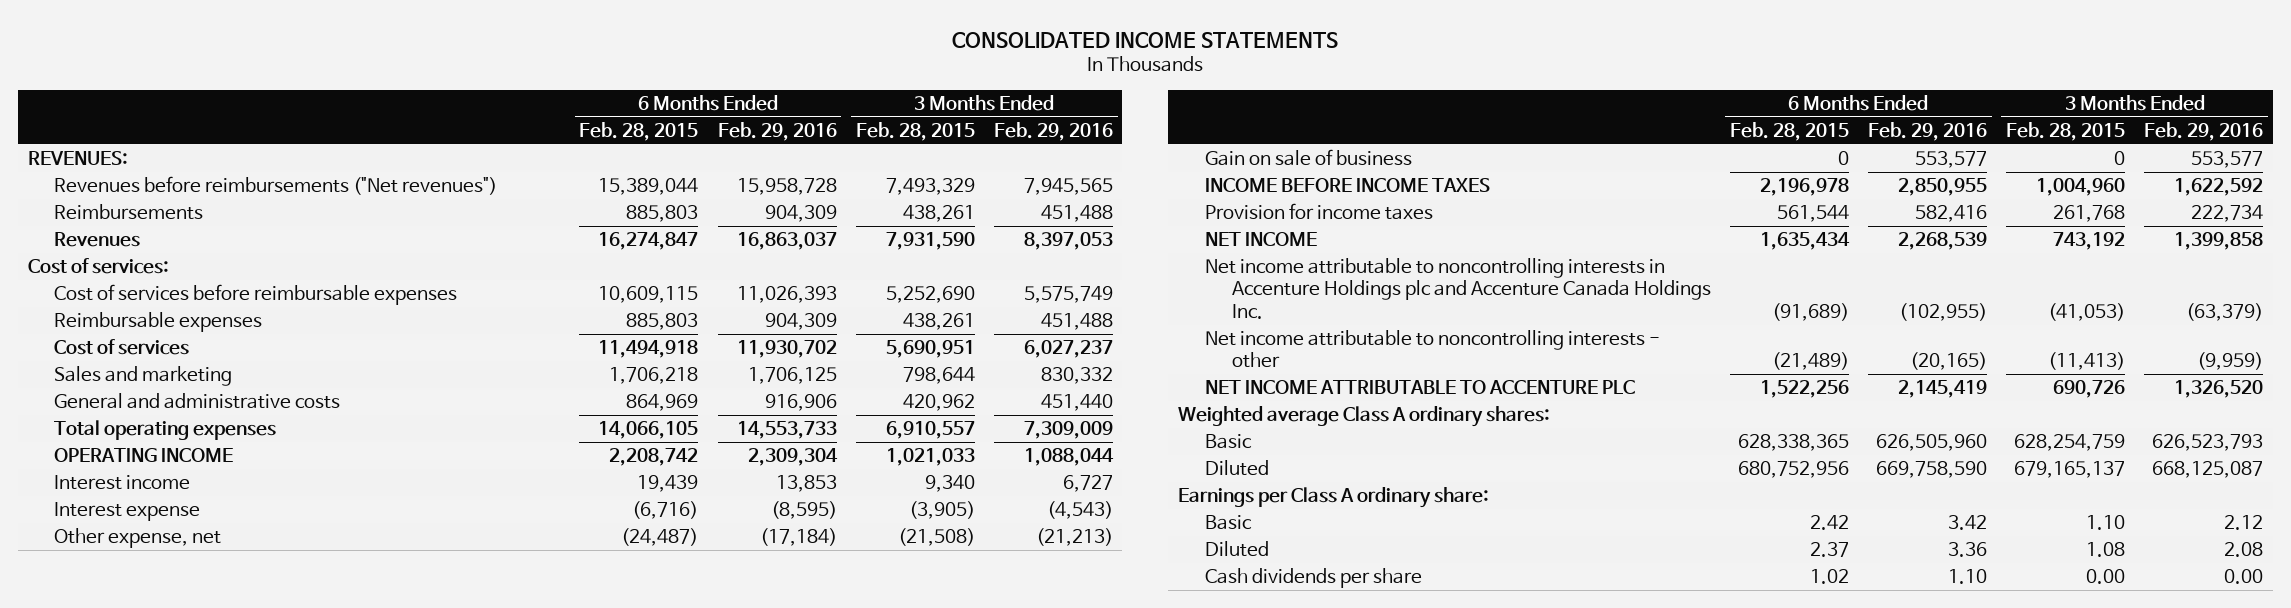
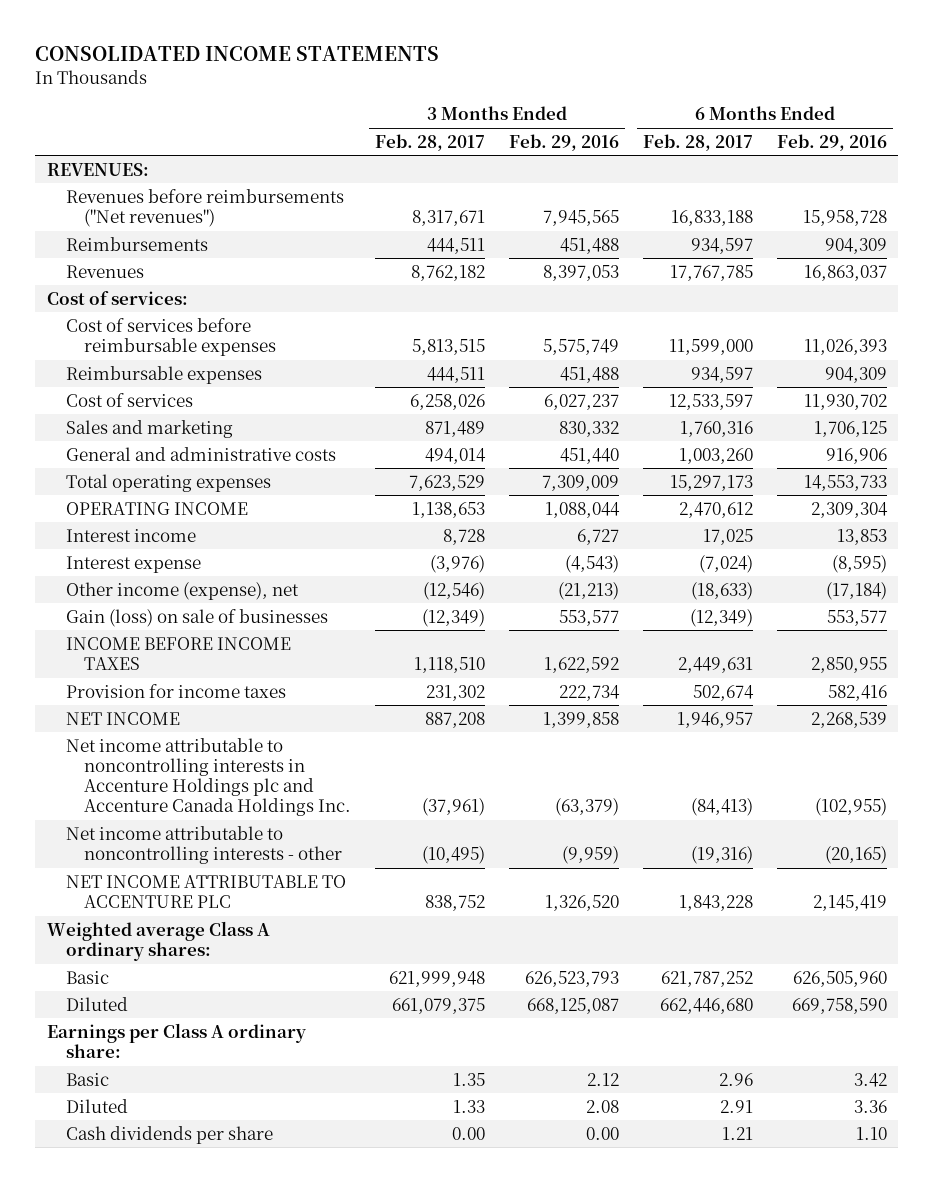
- | 6 Months Ended Feb. 28, 2015 | 6 Months Ended Feb. 29, 2016 | 3 Months Ended Feb. 28, 2015 | 3 Months Ended Feb. 29, 2016
+ | 3 Months Ended Feb. 28, 2017 | 3 Months Ended Feb. 29, 2016 | 6 Months Ended Feb. 28, 2017 | 6 Months Ended Feb. 29, 2016
- Other expense, net | (24,487) | (17,184) | (21,508) | (21,213)
- Gain on sale of business | 0 | 553,577 | 0 | 553,577
+ Other income (expense), net | (12,546) | (21,213) | (18,633) | (17,184)
+ Gain (loss) on sale of businesses | (12,349) | 553,577 | (12,349) | 553,577

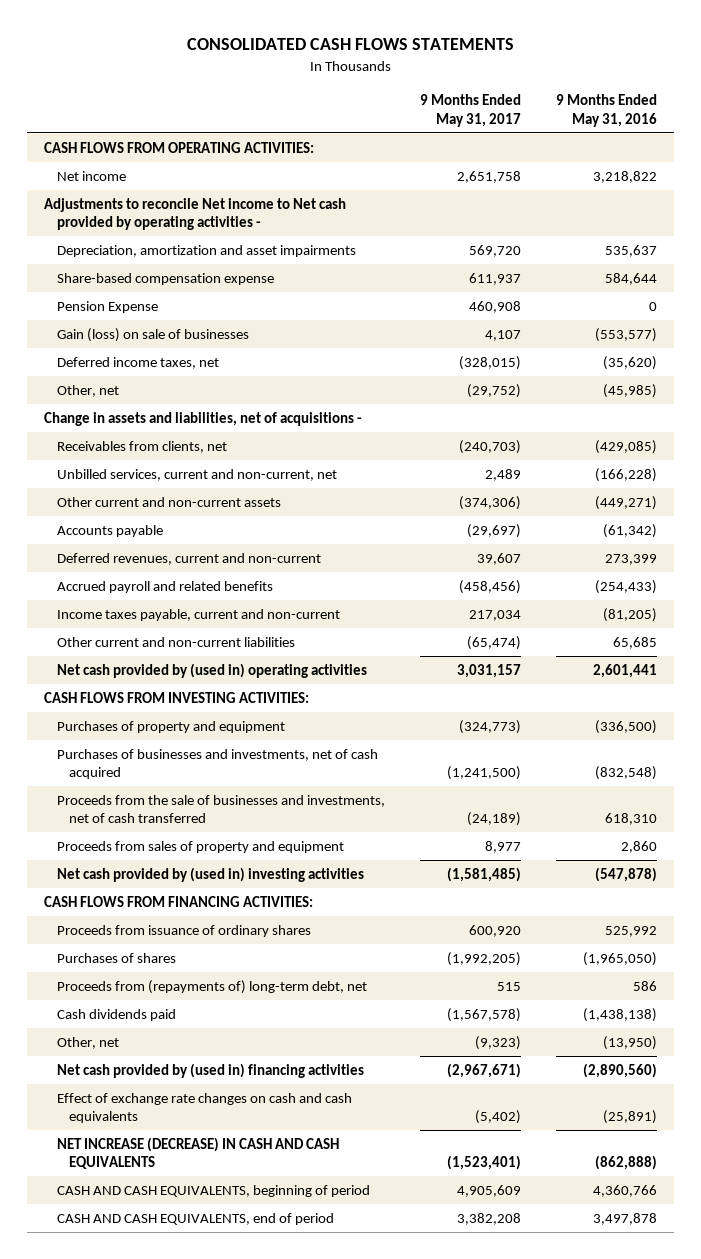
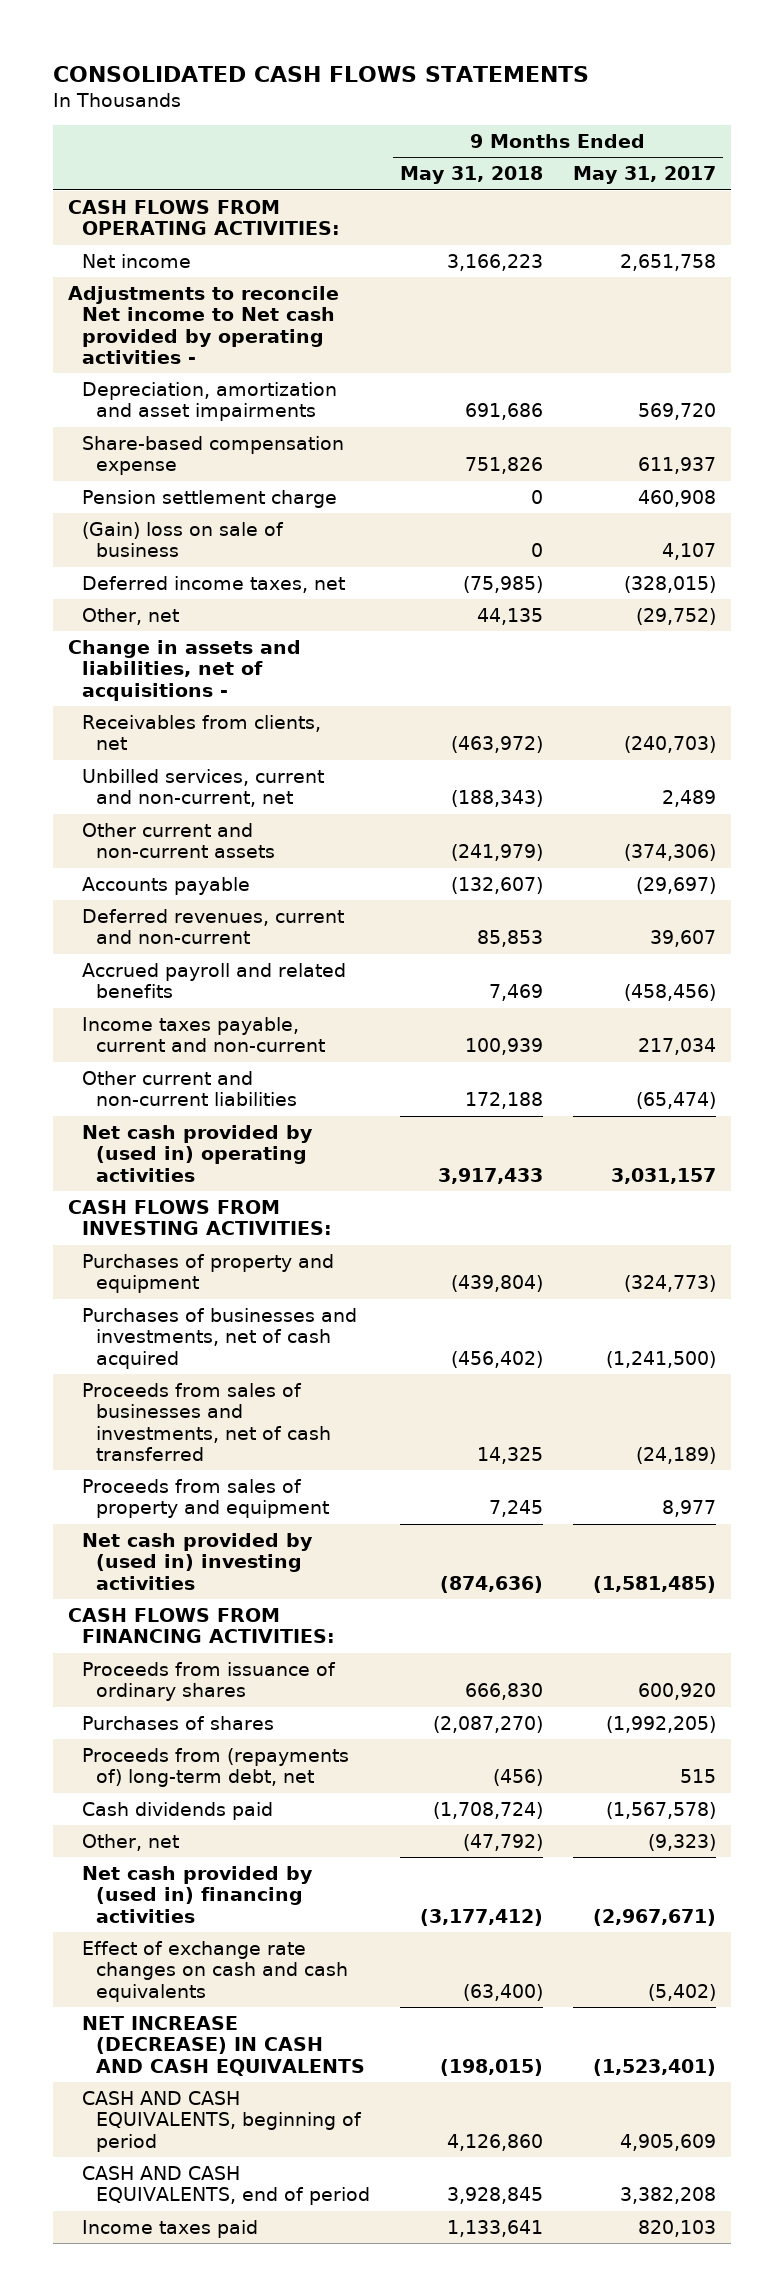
- | 9 Months Ended May 31, 2017 | 9 Months Ended May 31, 2016
+ | 9 Months Ended May 31, 2018 | 9 Months Ended May 31, 2017
- Pension Expense | 460,908 | 0
- Gain (loss) on sale of businesses | 4,107 | (553,577)
+ Pension settlement charge | 0 | 460,908
+ (Gain) loss on sale of business | 0 | 4,107
- Proceeds from the sale of businesses and investments, net of cash transferred | (24,189) | 618,310
+ Proceeds from sales of businesses and investments, net of cash transferred | 14,325 | (24,189)
+ Income taxes paid | 1,133,641 | 820,103

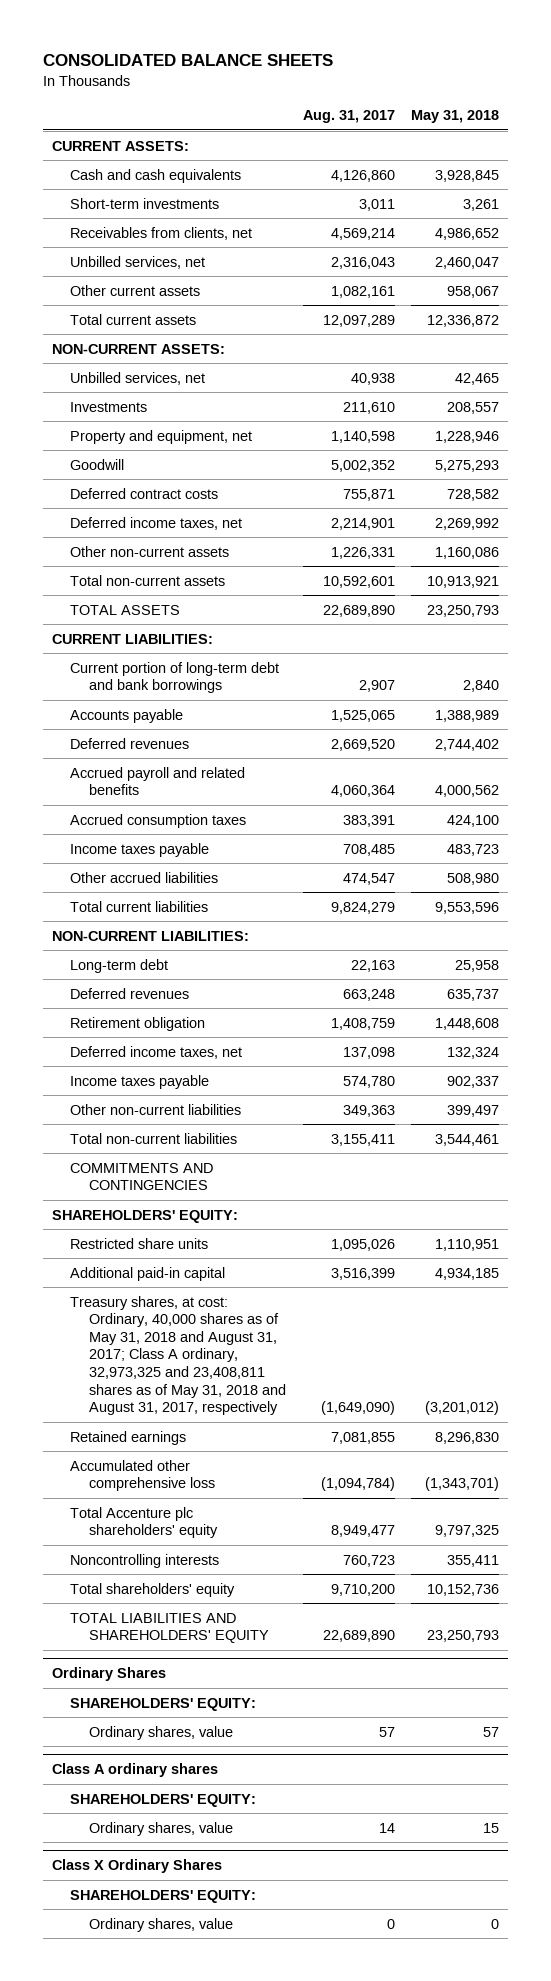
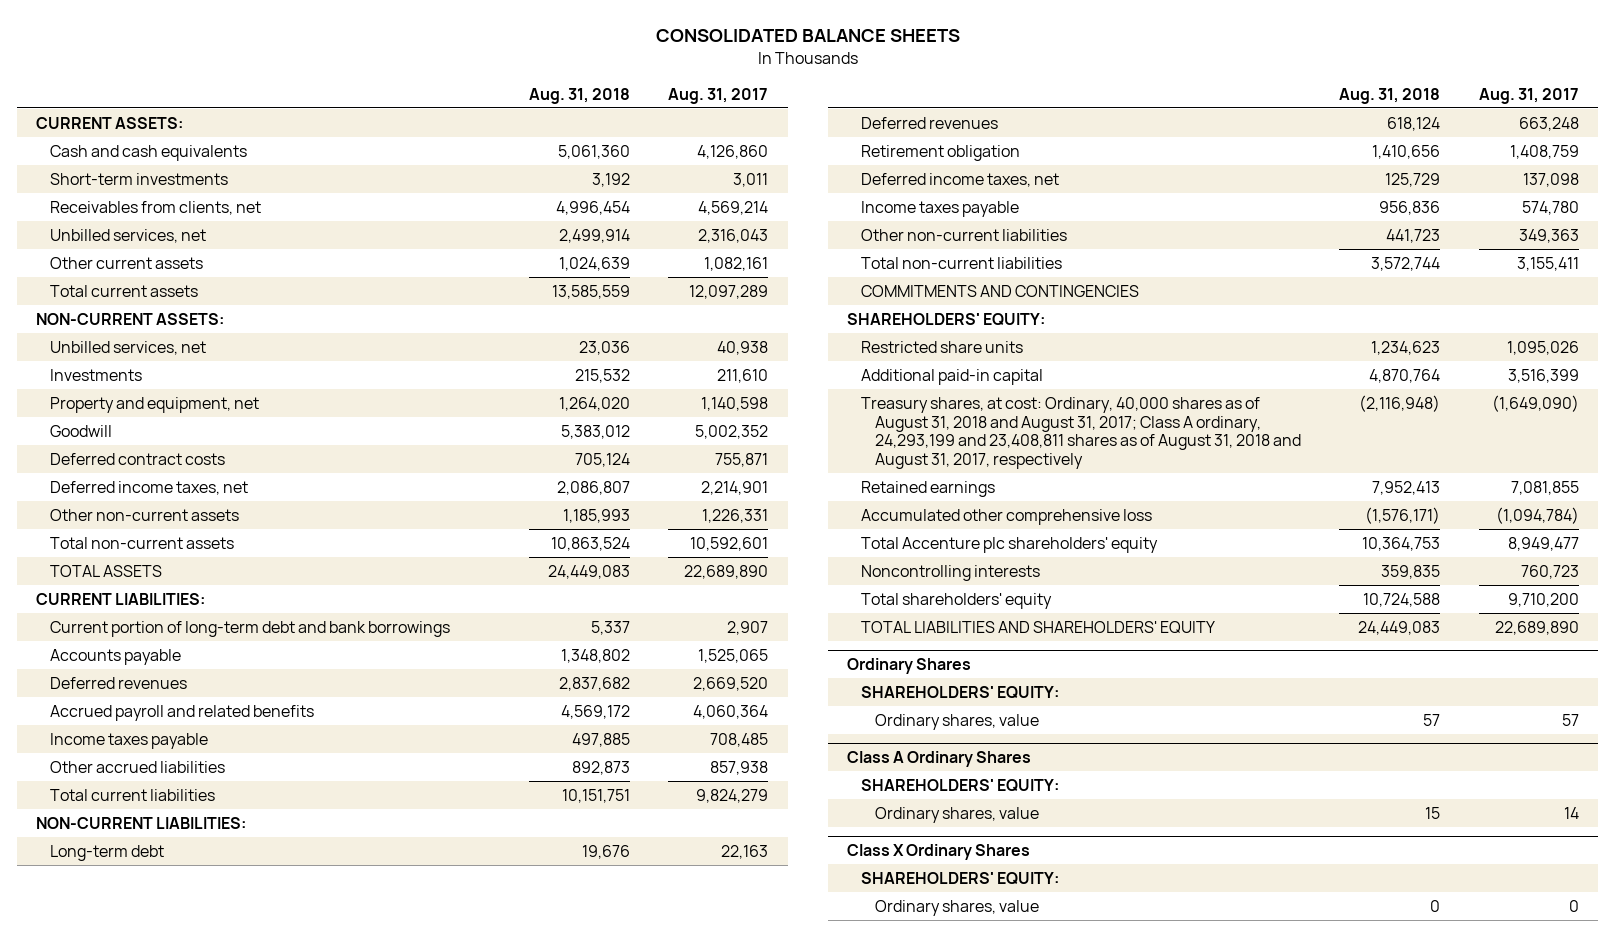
- | Aug. 31, 2017 | May 31, 2018
+ | Aug. 31, 2018 | Aug. 31, 2017
- Accrued consumption taxes | 383,391 | 424,100
- Other accrued liabilities | 474,547 | 508,980
+ Other accrued liabilities | 892,873 | 857,938
- Treasury shares, at cost: Ordinary, 40,000 shares as of May 31, 2018 and August 31, 2017; Class A ordinary, 32,973,325 and 23,408,811 shares as of May 31, 2018 and August 31, 2017, respectively | (1,649,090) | (3,201,012)
+ Treasury shares, at cost: Ordinary, 40,000 shares as of August 31, 2018 and August 31, 2017; Class A ordinary, 24,293,199 and 23,408,811 shares as of August 31, 2018 and August 31, 2017, respectively | (2,116,948) | (1,649,090)
- Class A ordinary shares
+ Class A Ordinary Shares

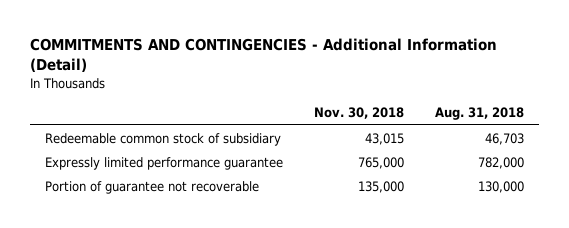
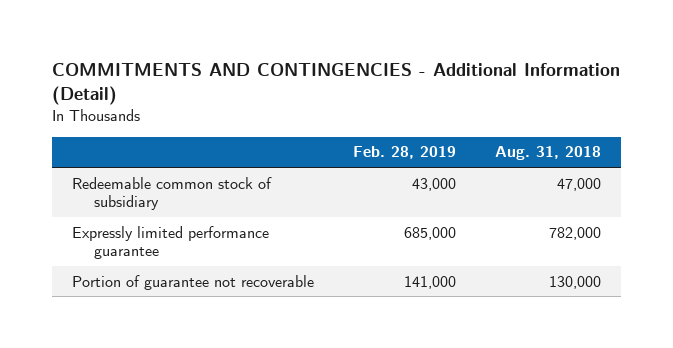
- | Nov. 30, 2018 | Aug. 31, 2018
+ | Feb. 28, 2019 | Aug. 31, 2018
- Redeemable common stock of subsidiary | 43,015 | 46,703
+ Redeemable common stock of subsidiary | 43,000 | 47,000

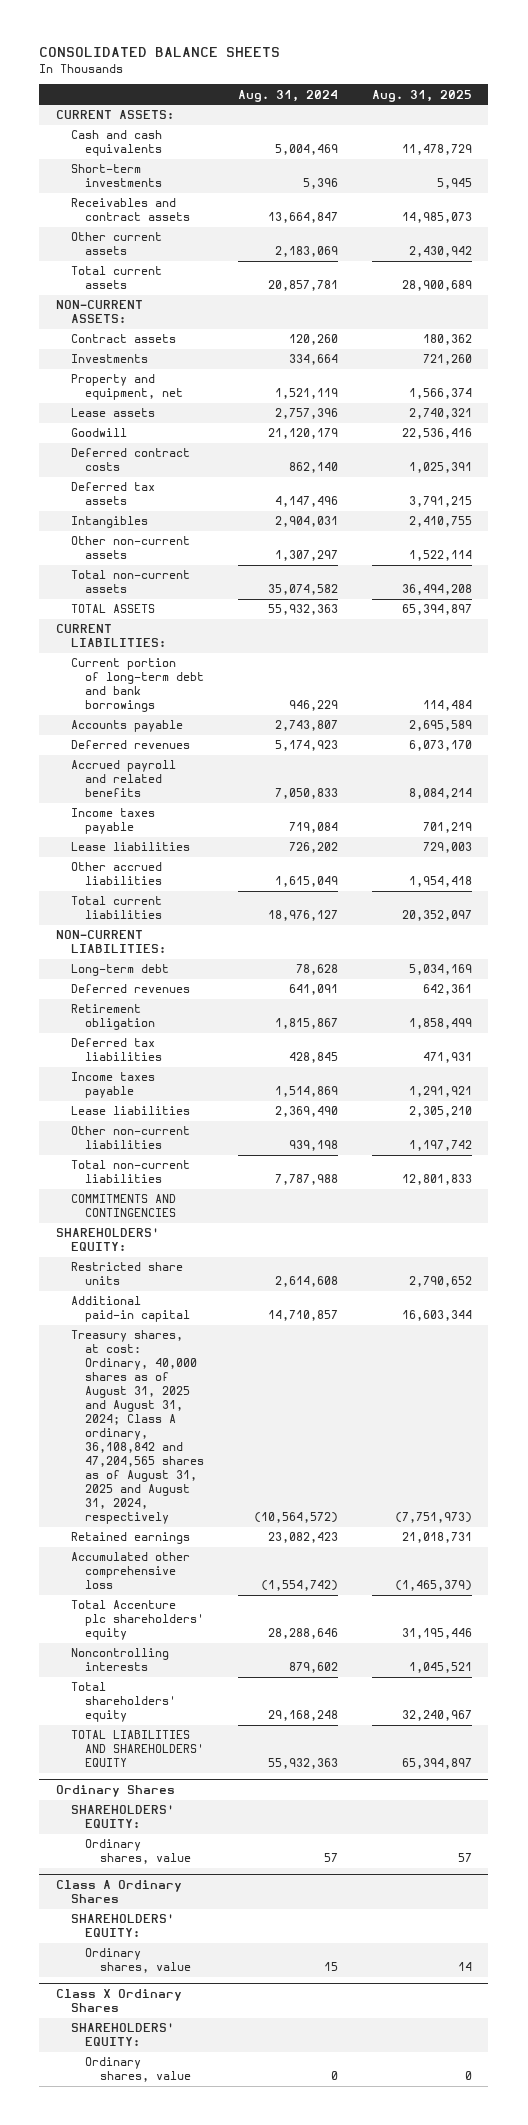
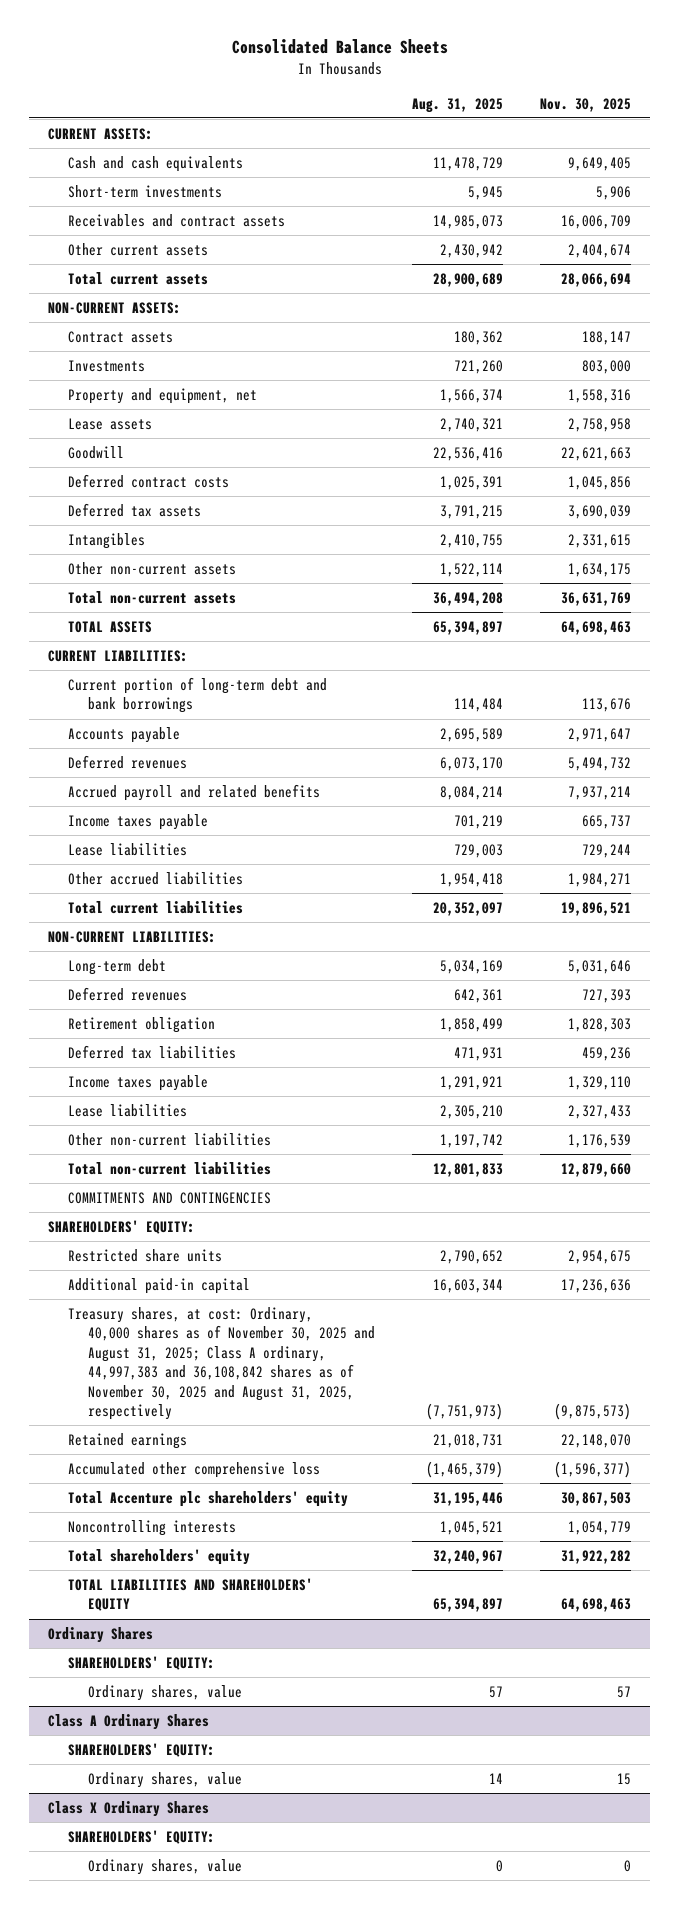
- CONSOLIDATED BALANCE SHEETS
+ Consolidated Balance Sheets
- | Aug. 31, 2024 | Aug. 31, 2025
+ | Aug. 31, 2025 | Nov. 30, 2025
- Treasury shares, at cost: Ordinary, 40,000 shares as of August 31, 2025 and August 31, 2024; Class A ordinary, 36,108,842 and 47,204,565 shares as of August 31, 2025 and August 31, 2024, respectively | (10,564,572) | (7,751,973)
+ Treasury shares, at cost: Ordinary, 40,000 shares as of November 30, 2025 and August 31, 2025; Class A ordinary, 44,997,383 and 36,108,842 shares as of November 30, 2025 and August 31, 2025, respectively | (7,751,973) | (9,875,573)

